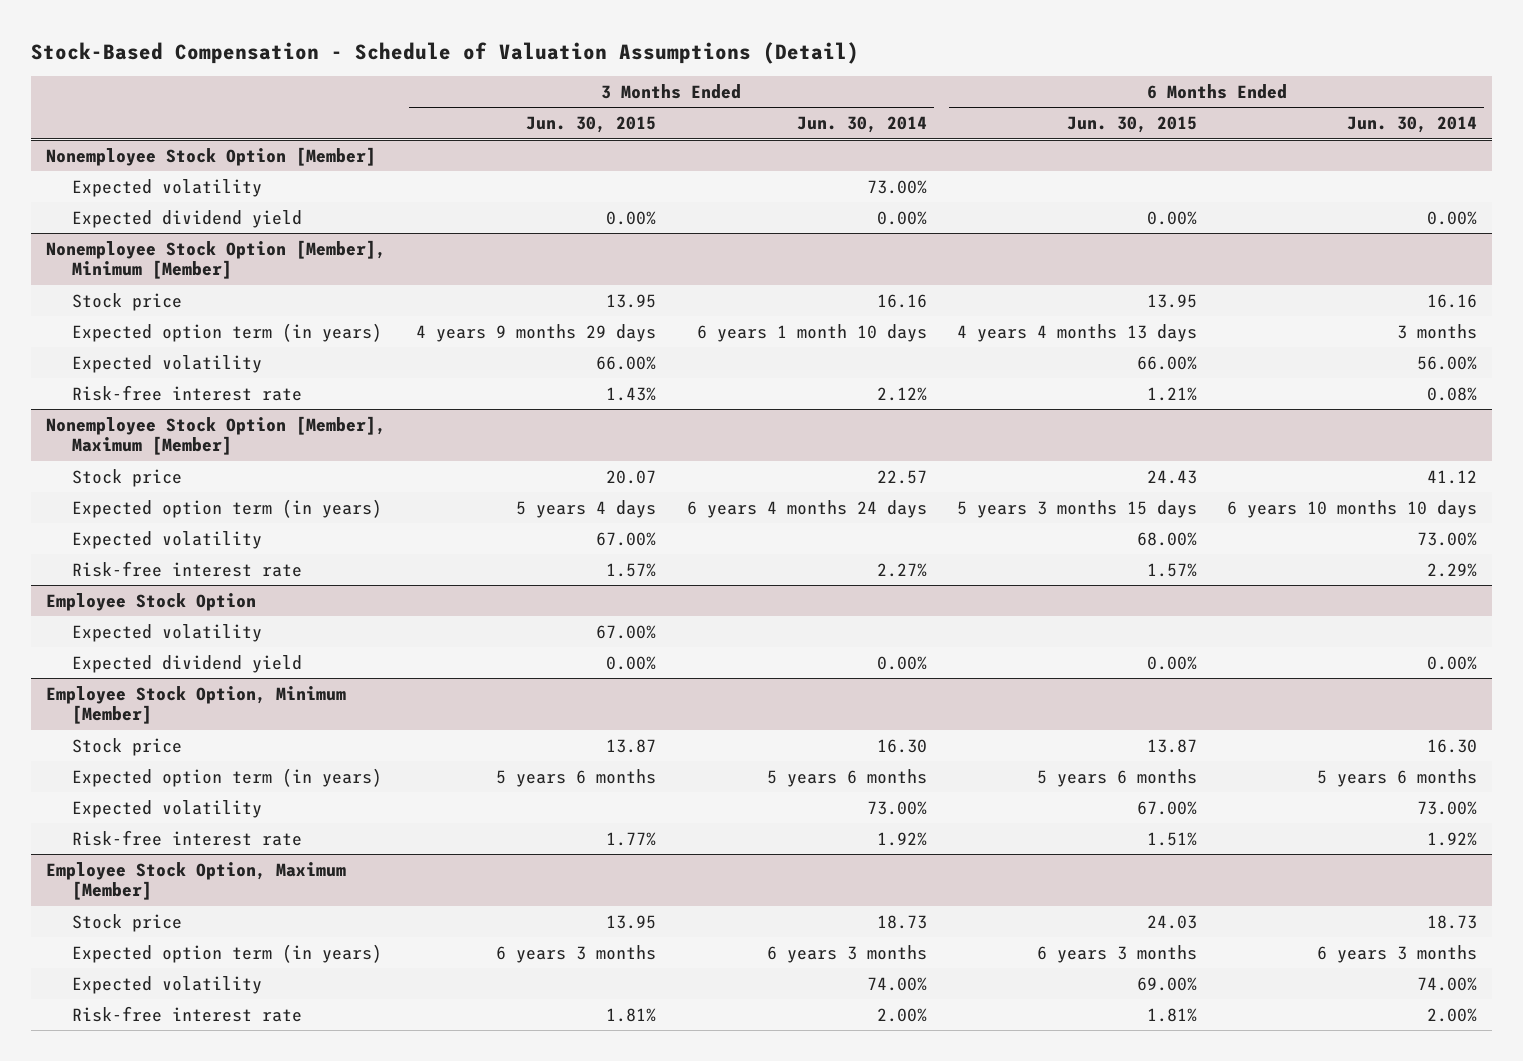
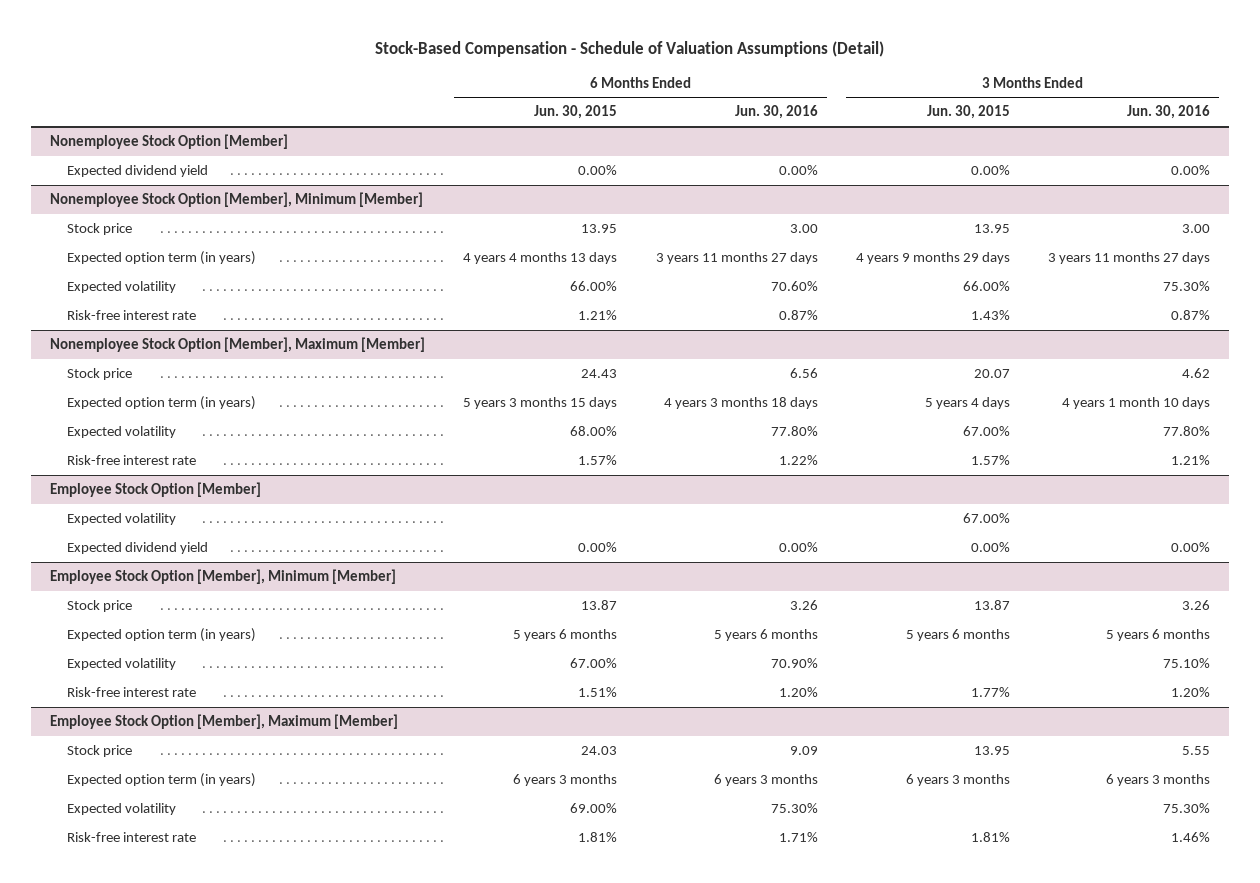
- | 3 Months Ended Jun. 30, 2015 | 3 Months Ended Jun. 30, 2014 | 6 Months Ended Jun. 30, 2015 | 6 Months Ended Jun. 30, 2014
+ | 6 Months Ended Jun. 30, 2015 | 6 Months Ended Jun. 30, 2016 | 3 Months Ended Jun. 30, 2015 | 3 Months Ended Jun. 30, 2016
@ Nonemployee Stock Option [Member]
- Expected volatility | | 73.00% | |
- Employee Stock Option
+ Employee Stock Option [Member]
- Employee Stock Option, Minimum [Member]
+ Employee Stock Option [Member], Minimum [Member]
- Employee Stock Option, Maximum [Member]
+ Employee Stock Option [Member], Maximum [Member]

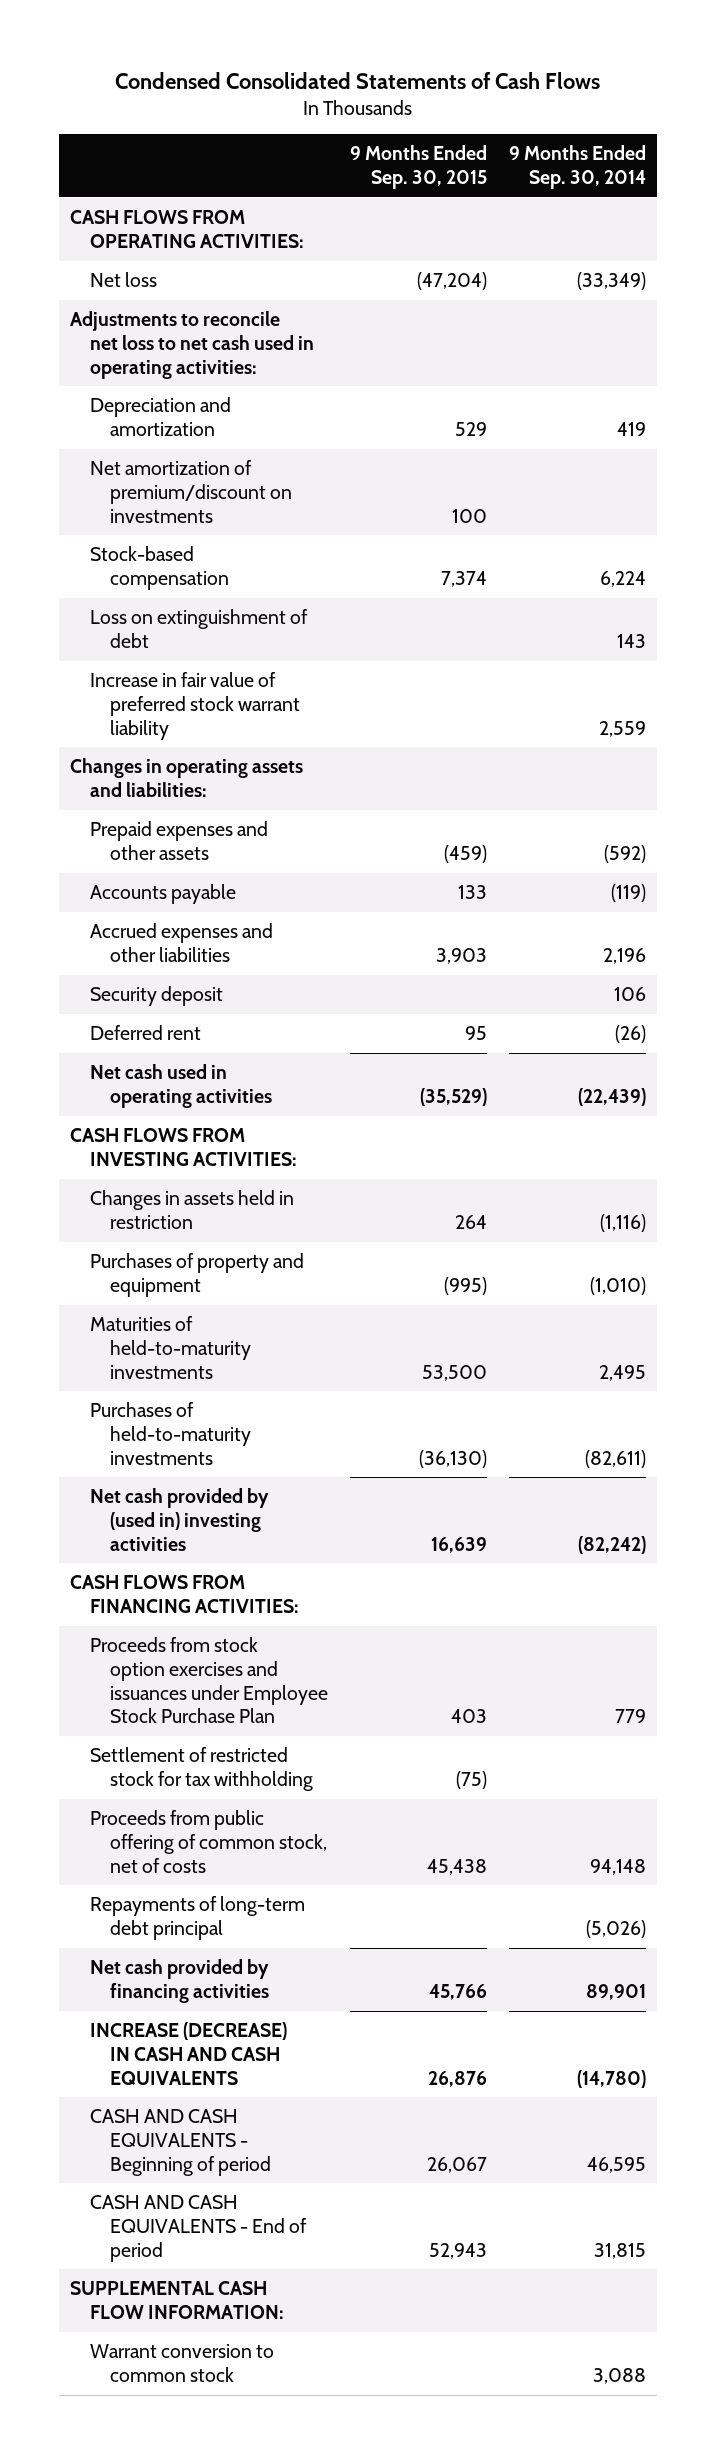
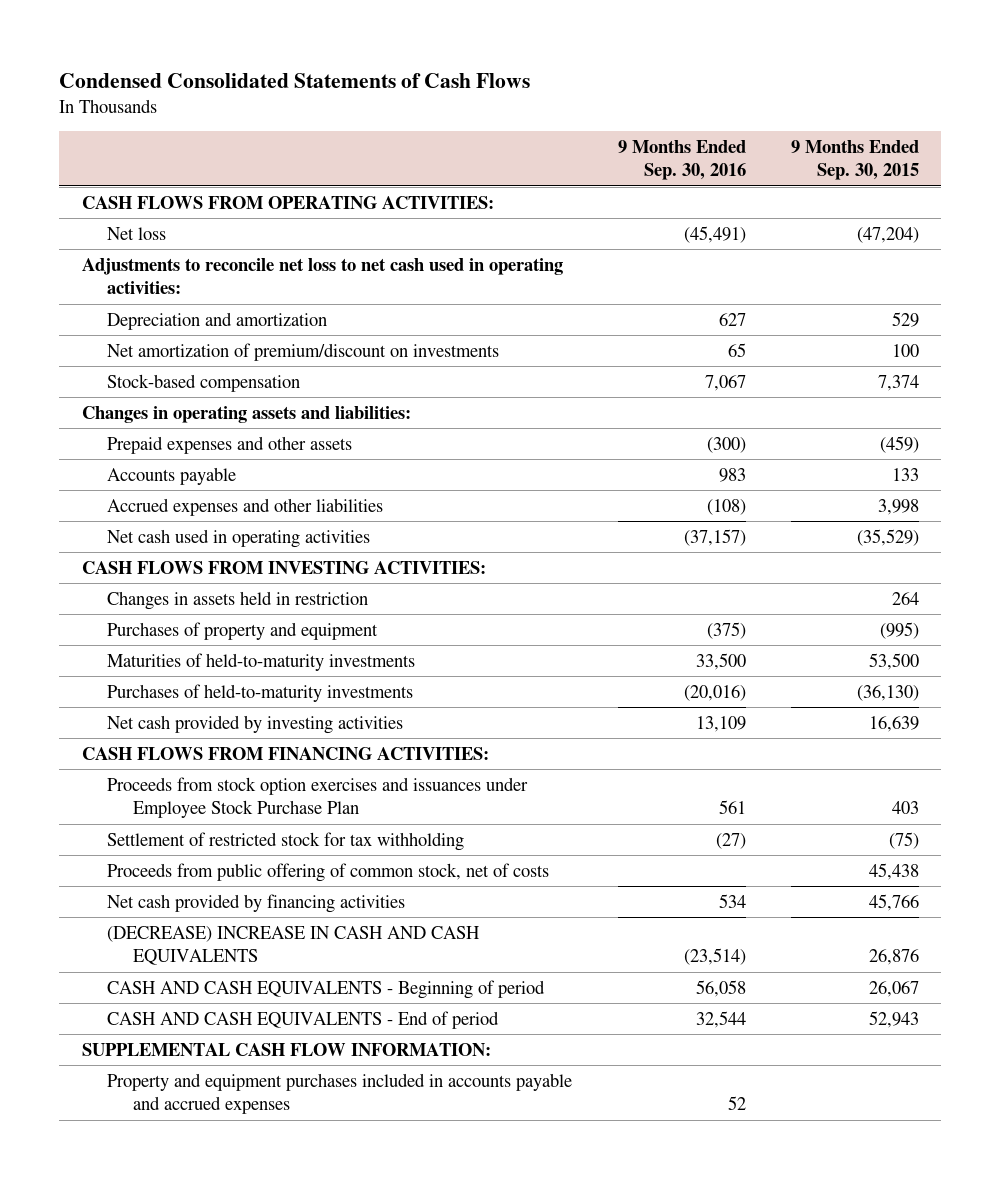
- | 9 Months Ended Sep. 30, 2015 | 9 Months Ended Sep. 30, 2014
+ | 9 Months Ended Sep. 30, 2016 | 9 Months Ended Sep. 30, 2015
- Loss on extinguishment of debt | | 143
- Increase in fair value of preferred stock warrant liability | | 2,559
- Accrued expenses and other liabilities | 3,903 | 2,196
- Security deposit | | 106
- Deferred rent | 95 | (26)
+ Accrued expenses and other liabilities | (108) | 3,998
- Net cash provided by (used in) investing activities | 16,639 | (82,242)
+ Net cash provided by investing activities | 13,109 | 16,639
- Repayments of long-term debt principal | | (5,026)
- INCREASE (DECREASE) IN CASH AND CASH EQUIVALENTS | 26,876 | (14,780)
+ (DECREASE) INCREASE IN CASH AND CASH EQUIVALENTS | (23,514) | 26,876
- Warrant conversion to common stock | | 3,088
+ Property and equipment purchases included in accounts payable and accrued expenses | 52 |

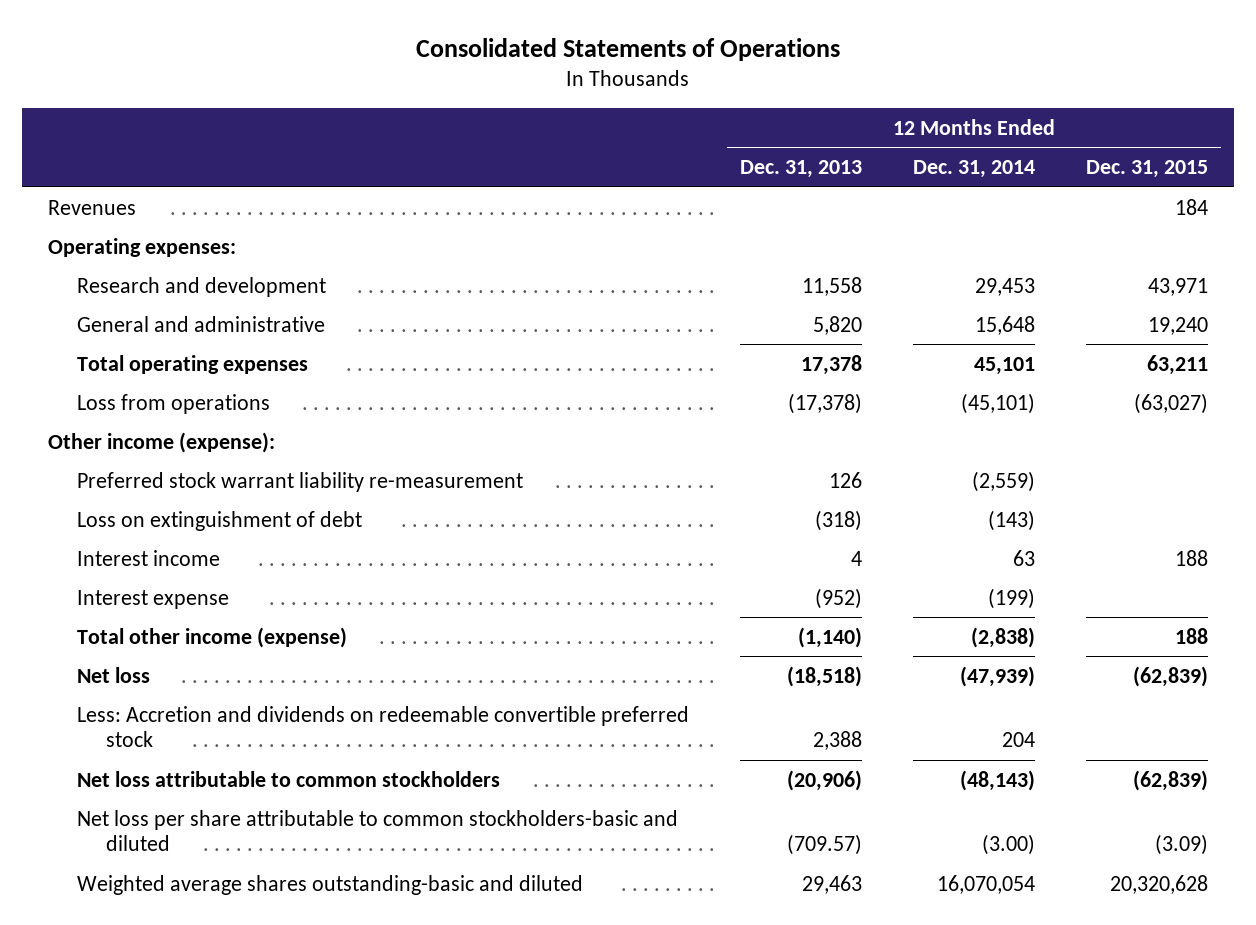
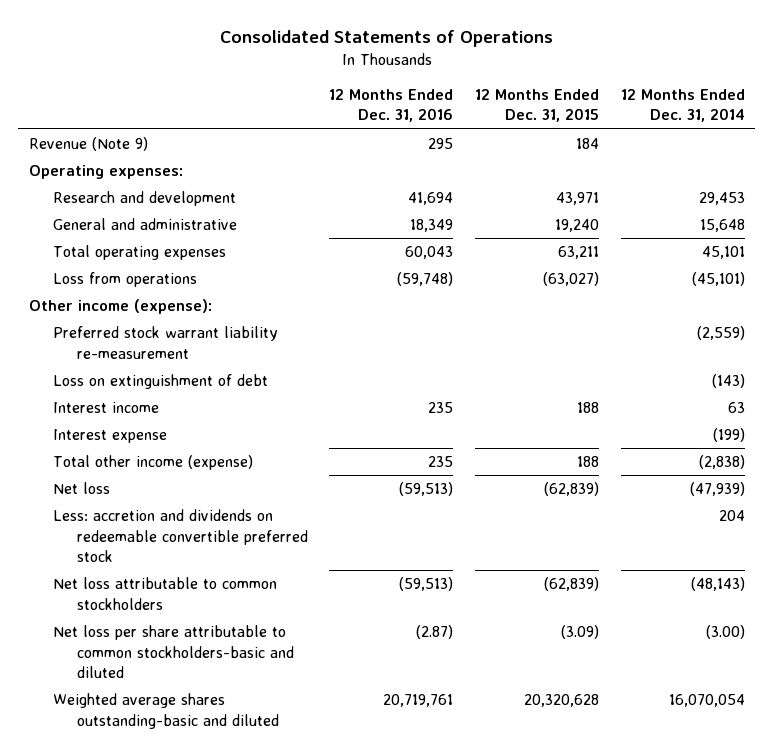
- | 12 Months Ended Dec. 31, 2013 | 12 Months Ended Dec. 31, 2014 | 12 Months Ended Dec. 31, 2015
+ | 12 Months Ended Dec. 31, 2016 | 12 Months Ended Dec. 31, 2015 | 12 Months Ended Dec. 31, 2014
- Revenues | | | 184
+ Revenue (Note 9) | 295 | 184 |
- Less: Accretion and dividends on redeemable convertible preferred stock | 2,388 | 204 |
+ Less: accretion and dividends on redeemable convertible preferred stock | | | 204

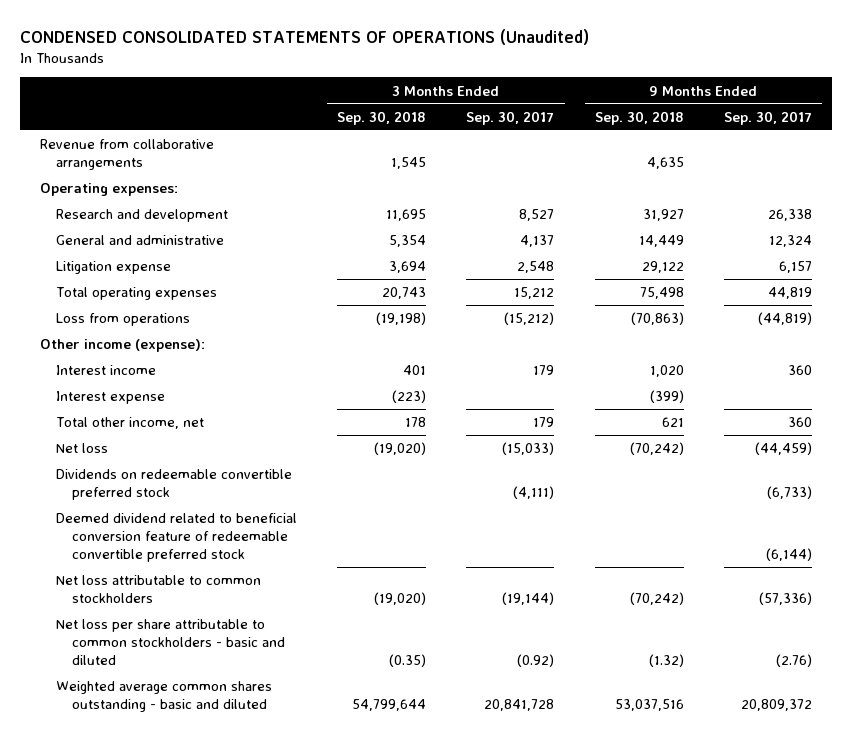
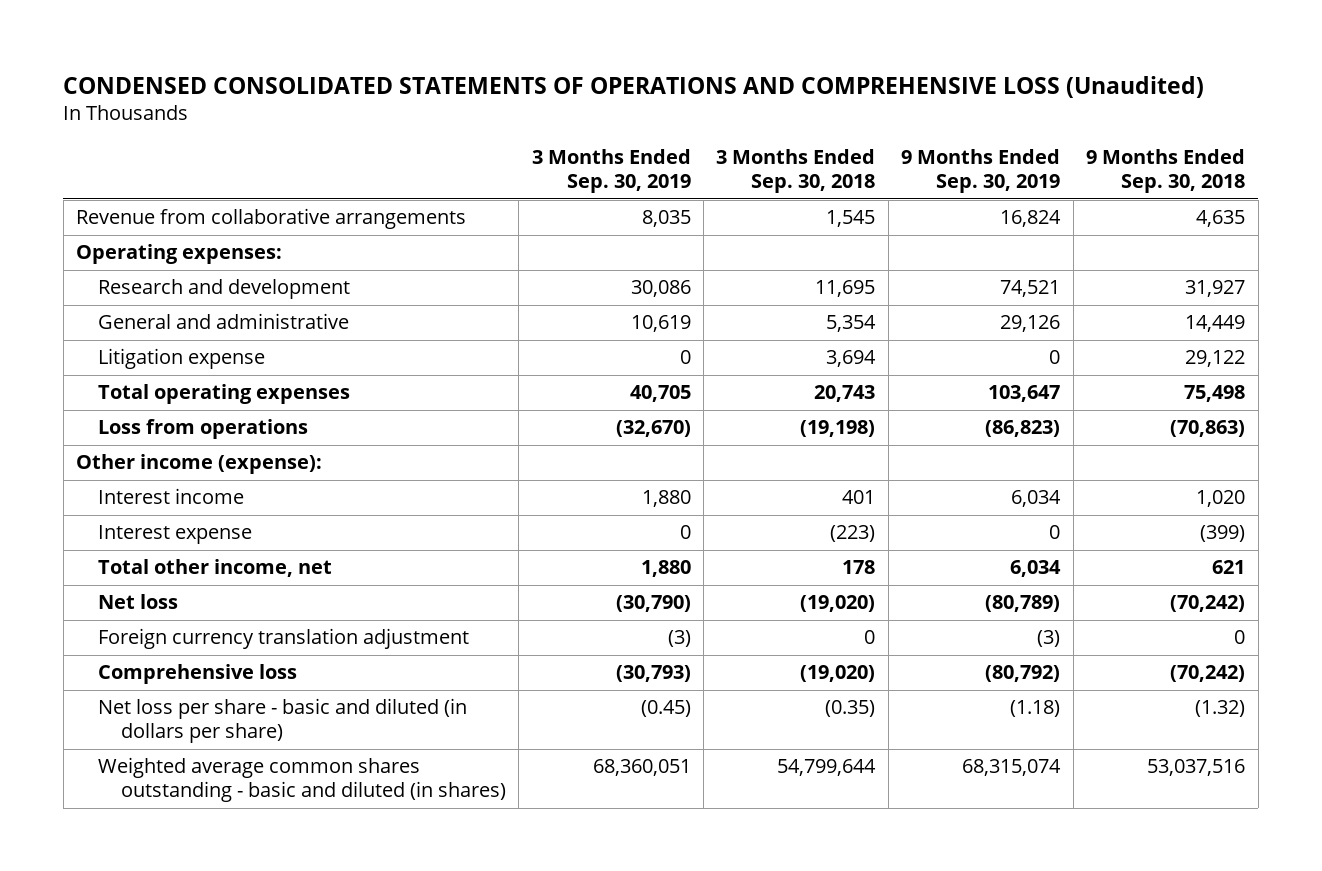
- CONDENSED CONSOLIDATED STATEMENTS OF OPERATIONS (Unaudited)
+ CONDENSED CONSOLIDATED STATEMENTS OF OPERATIONS AND COMPREHENSIVE LOSS (Unaudited)
- | 3 Months Ended Sep. 30, 2018 | 3 Months Ended Sep. 30, 2017 | 9 Months Ended Sep. 30, 2018 | 9 Months Ended Sep. 30, 2017
+ | 3 Months Ended Sep. 30, 2019 | 3 Months Ended Sep. 30, 2018 | 9 Months Ended Sep. 30, 2019 | 9 Months Ended Sep. 30, 2018
- Dividends on redeemable convertible preferred stock | | (4,111) | | (6,733)
- Deemed dividend related to beneficial conversion feature of redeemable convertible preferred stock | | | | (6,144)
- Net loss attributable to common stockholders | (19,020) | (19,144) | (70,242) | (57,336)
- Net loss per share attributable to common stockholders - basic and diluted | (0.35) | (0.92) | (1.32) | (2.76)
- Weighted average common shares outstanding - basic and diluted | 54,799,644 | 20,841,728 | 53,037,516 | 20,809,372
+ Foreign currency translation adjustment | (3) | 0 | (3) | 0
+ Comprehensive loss | (30,793) | (19,020) | (80,792) | (70,242)
+ Net loss per share - basic and diluted (in dollars per share) | (0.45) | (0.35) | (1.18) | (1.32)
+ Weighted average common shares outstanding - basic and diluted (in shares) | 68,360,051 | 54,799,644 | 68,315,074 | 53,037,516

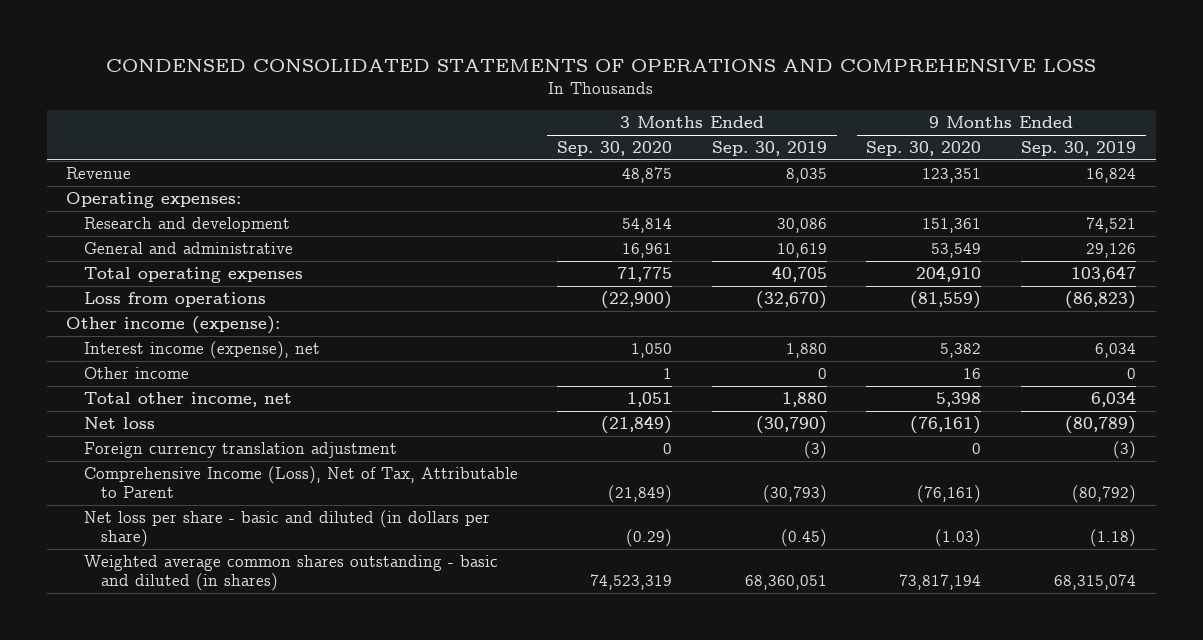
- CONDENSED CONSOLIDATED STATEMENTS OF OPERATIONS AND COMPREHENSIVE LOSS (Unaudited)
+ CONDENSED CONSOLIDATED STATEMENTS OF OPERATIONS AND COMPREHENSIVE LOSS
- | 3 Months Ended Sep. 30, 2019 | 3 Months Ended Sep. 30, 2018 | 9 Months Ended Sep. 30, 2019 | 9 Months Ended Sep. 30, 2018
+ | 3 Months Ended Sep. 30, 2020 | 3 Months Ended Sep. 30, 2019 | 9 Months Ended Sep. 30, 2020 | 9 Months Ended Sep. 30, 2019
- Revenue from collaborative arrangements | 8,035 | 1,545 | 16,824 | 4,635
+ Revenue | 48,875 | 8,035 | 123,351 | 16,824
- Litigation expense | 0 | 3,694 | 0 | 29,122
- Interest income | 1,880 | 401 | 6,034 | 1,020
- Interest expense | 0 | (223) | 0 | (399)
+ Interest income (expense), net | 1,050 | 1,880 | 5,382 | 6,034
+ Other income | 1 | 0 | 16 | 0
- Comprehensive loss | (30,793) | (19,020) | (80,792) | (70,242)
+ Comprehensive Income (Loss), Net of Tax, Attributable to Parent | (21,849) | (30,793) | (76,161) | (80,792)

